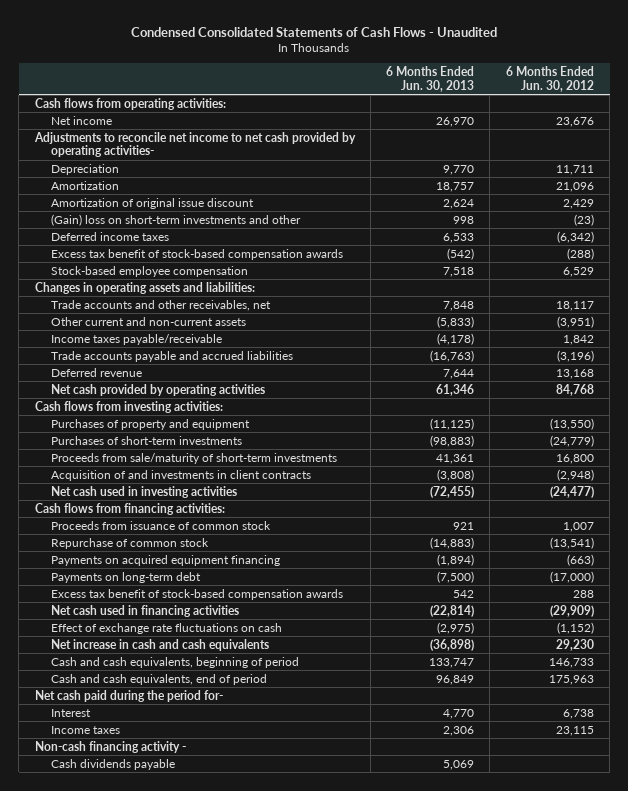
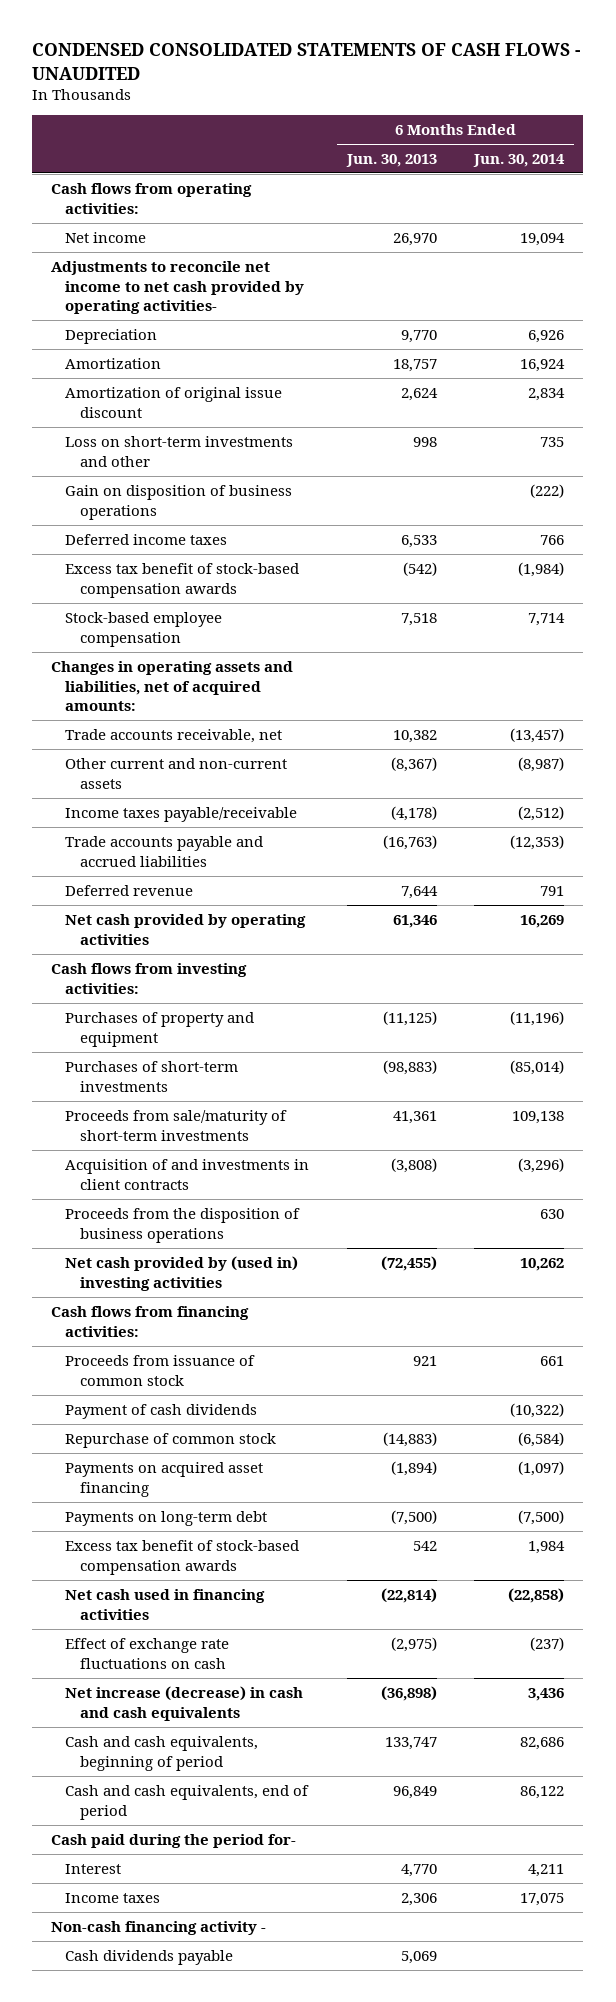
- Condensed Consolidated Statements of Cash Flows - Unaudited
+ CONDENSED CONSOLIDATED STATEMENTS OF CASH FLOWS - UNAUDITED
- | 6 Months Ended Jun. 30, 2013 | 6 Months Ended Jun. 30, 2012
+ | 6 Months Ended Jun. 30, 2013 | 6 Months Ended Jun. 30, 2014
- (Gain) loss on short-term investments and other | 998 | (23)
+ Loss on short-term investments and other | 998 | 735
+ Gain on disposition of business operations | | (222)
- Changes in operating assets and liabilities:
- Trade accounts and other receivables, net | 7,848 | 18,117
- Other current and non-current assets | (5,833) | (3,951)
+ Changes in operating assets and liabilities, net of acquired amounts:
+ Trade accounts receivable, net | 10,382 | (13,457)
+ Other current and non-current assets | (8,367) | (8,987)
- Net cash used in investing activities | (72,455) | (24,477)
+ Proceeds from the disposition of business operations | | 630
+ Net cash provided by (used in) investing activities | (72,455) | 10,262
+ Payment of cash dividends | | (10,322)
- Payments on acquired equipment financing | (1,894) | (663)
+ Payments on acquired asset financing | (1,894) | (1,097)
- Net increase in cash and cash equivalents | (36,898) | 29,230
+ Net increase (decrease) in cash and cash equivalents | (36,898) | 3,436
- Net cash paid during the period for-
+ Cash paid during the period for-

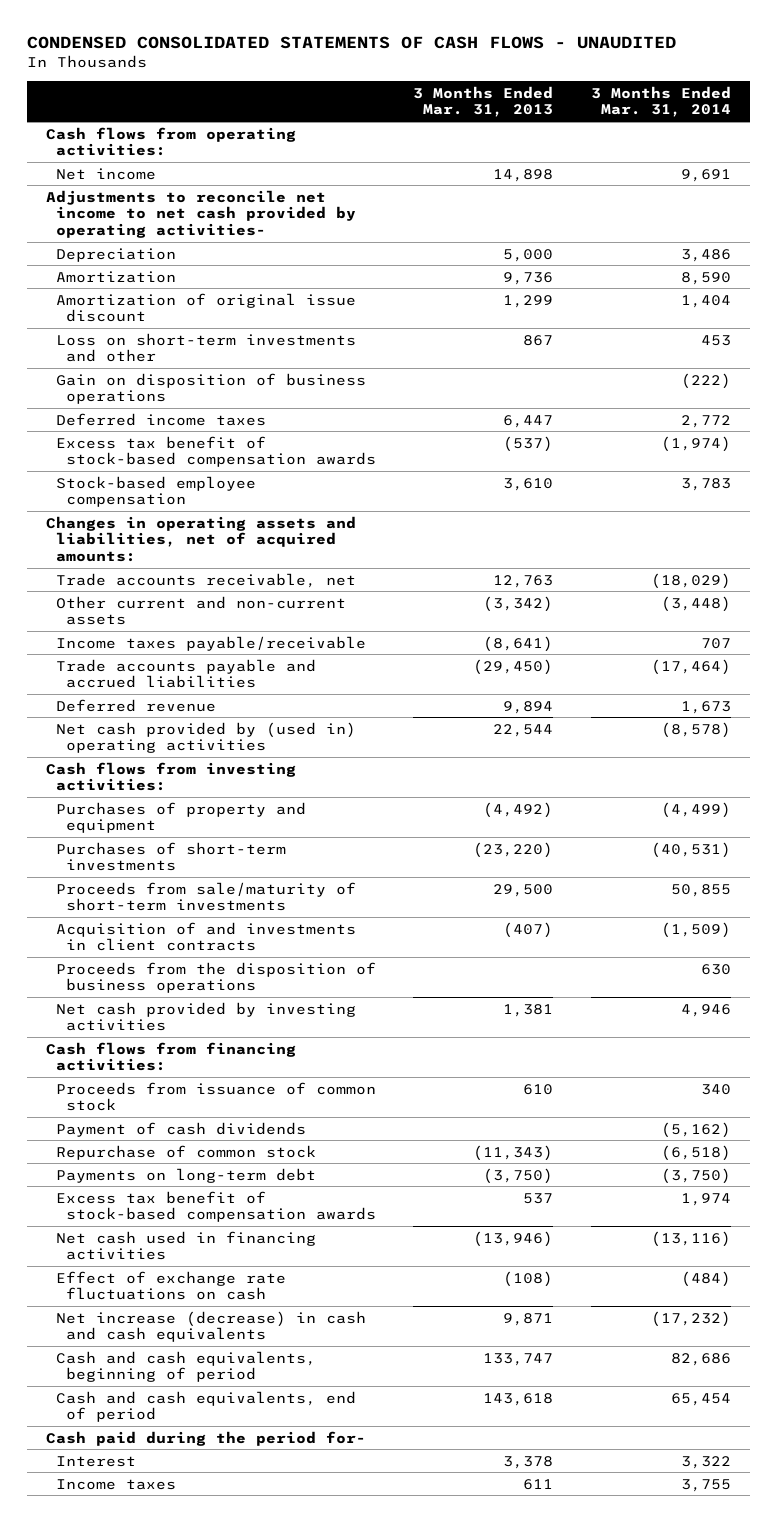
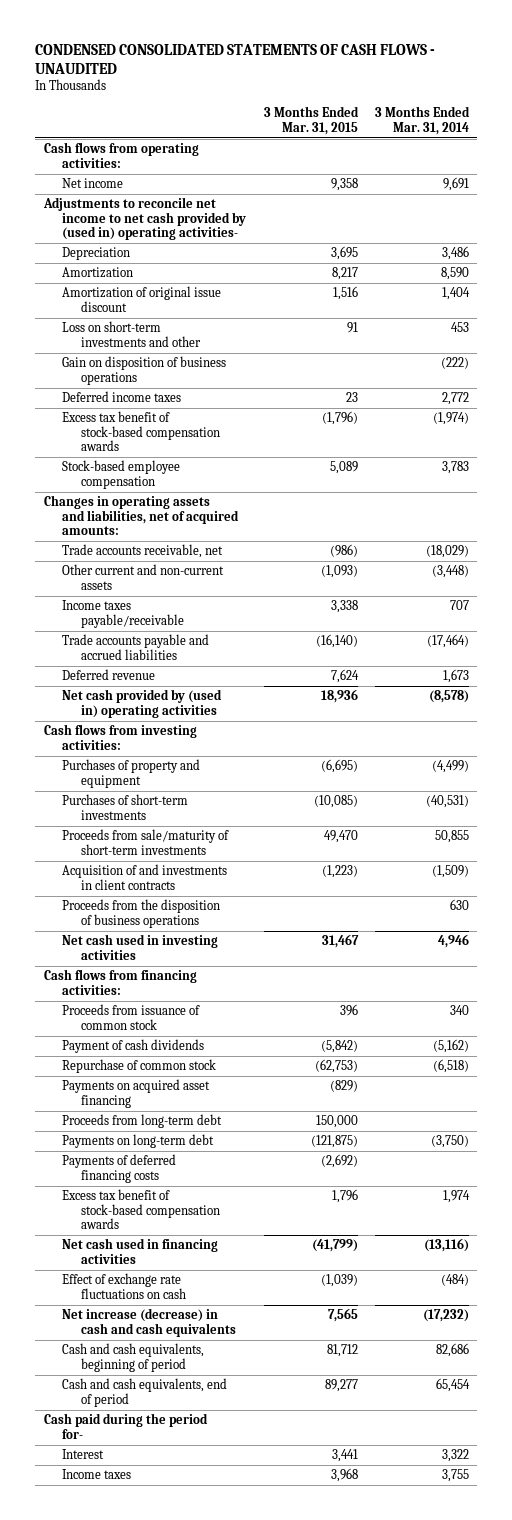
- | 3 Months Ended Mar. 31, 2013 | 3 Months Ended Mar. 31, 2014
+ | 3 Months Ended Mar. 31, 2015 | 3 Months Ended Mar. 31, 2014
- Adjustments to reconcile net income to net cash provided by operating activities-
+ Adjustments to reconcile net income to net cash provided by (used in) operating activities-
- Net cash provided by investing activities | 1,381 | 4,946
+ Net cash used in investing activities | 31,467 | 4,946
+ Payments on acquired asset financing | (829) |
+ Proceeds from long-term debt | 150,000 |
+ Payments of deferred financing costs | (2,692) |

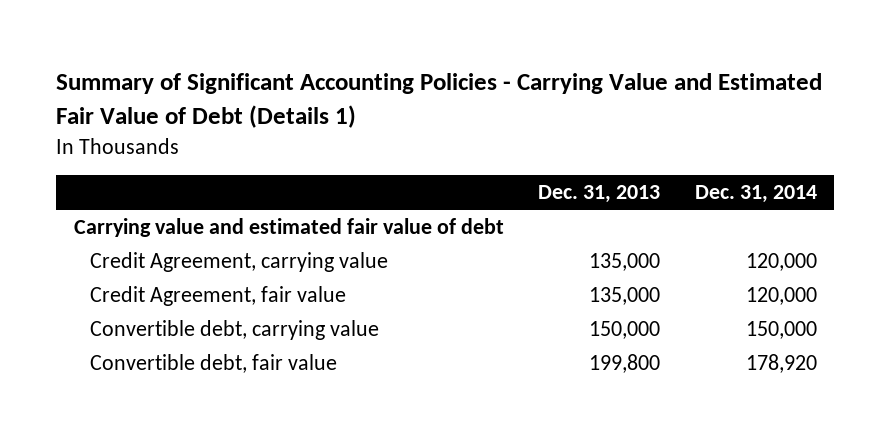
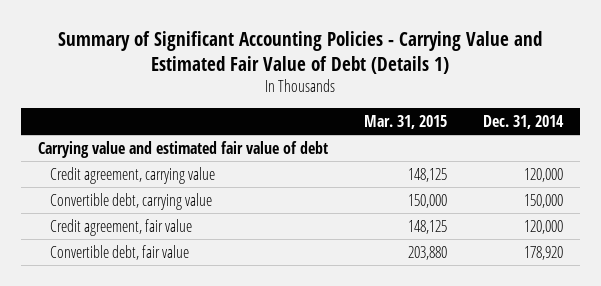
- | Dec. 31, 2013 | Dec. 31, 2014
+ | Mar. 31, 2015 | Dec. 31, 2014
- Credit Agreement, carrying value | 135,000 | 120,000
- Credit Agreement, fair value | 135,000 | 120,000
+ Credit agreement, carrying value | 148,125 | 120,000
+ Credit agreement, fair value | 148,125 | 120,000

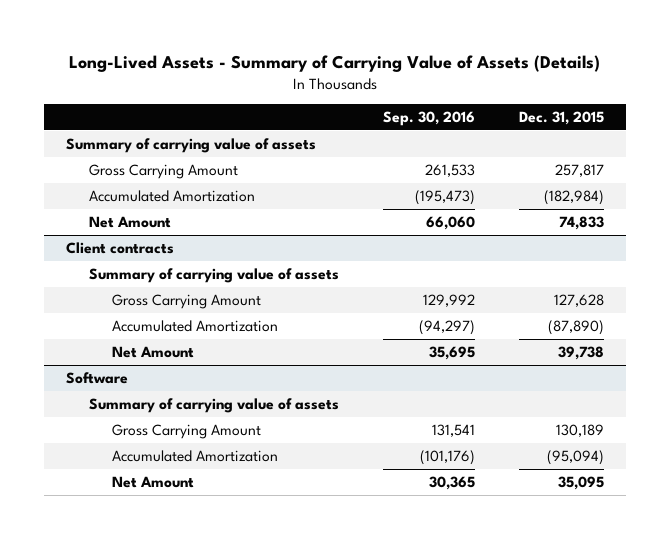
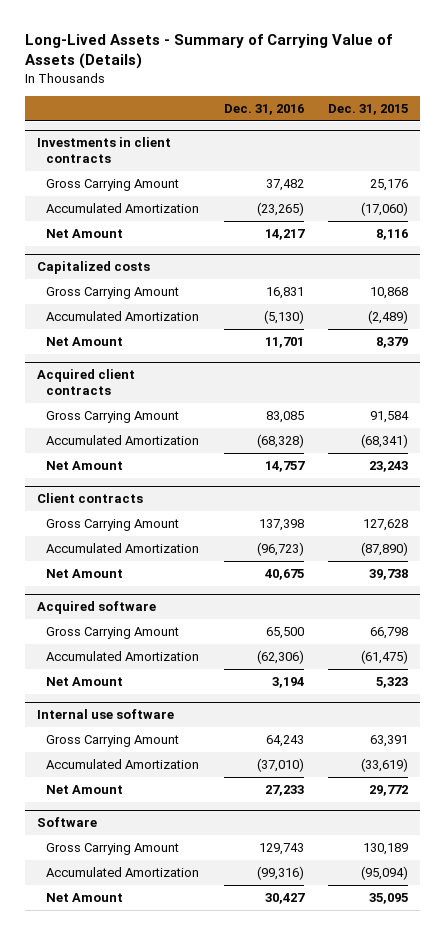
- | Sep. 30, 2016 | Dec. 31, 2015
+ | Dec. 31, 2016 | Dec. 31, 2015
- Summary of carrying value of assets
- Gross Carrying Amount | 261,533 | 257,817
- Accumulated Amortization | (195,473) | (182,984)
- Net Amount | 66,060 | 74,833
+ Investments in client contracts
+ Gross Carrying Amount | 37,482 | 25,176
+ Accumulated Amortization | (23,265) | (17,060)
+ Net Amount | 14,217 | 8,116
+ Capitalized costs
+ Gross Carrying Amount | 16,831 | 10,868
+ Accumulated Amortization | (5,130) | (2,489)
+ Net Amount | 11,701 | 8,379
+ Acquired client contracts
+ Gross Carrying Amount | 83,085 | 91,584
+ Accumulated Amortization | (68,328) | (68,341)
+ Net Amount | 14,757 | 23,243
@ Client contracts
- Summary of carrying value of assets
+ Acquired software
+ Gross Carrying Amount | 65,500 | 66,798
+ Accumulated Amortization | (62,306) | (61,475)
+ Net Amount | 3,194 | 5,323
+ Internal use software
+ Gross Carrying Amount | 64,243 | 63,391
+ Accumulated Amortization | (37,010) | (33,619)
+ Net Amount | 27,233 | 29,772
@ Software
- Summary of carrying value of assets

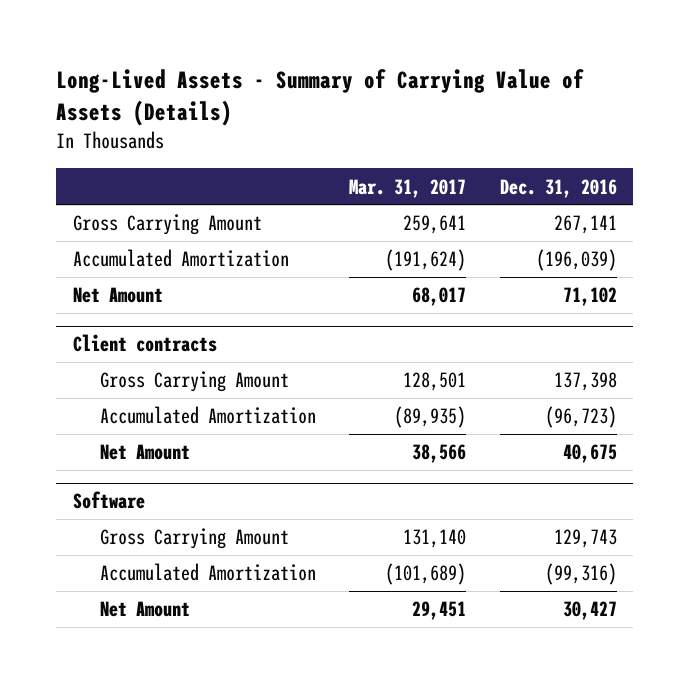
- | Dec. 31, 2016 | Dec. 31, 2015
+ | Mar. 31, 2017 | Dec. 31, 2016
- Investments in client contracts
- Gross Carrying Amount | 37,482 | 25,176
- Accumulated Amortization | (23,265) | (17,060)
- Net Amount | 14,217 | 8,116
- Capitalized costs
- Gross Carrying Amount | 16,831 | 10,868
- Accumulated Amortization | (5,130) | (2,489)
- Net Amount | 11,701 | 8,379
- Acquired client contracts
- Gross Carrying Amount | 83,085 | 91,584
- Accumulated Amortization | (68,328) | (68,341)
- Net Amount | 14,757 | 23,243
+ Gross Carrying Amount | 259,641 | 267,141
+ Accumulated Amortization | (191,624) | (196,039)
+ Net Amount | 68,017 | 71,102
- Acquired software
- Gross Carrying Amount | 65,500 | 66,798
- Accumulated Amortization | (62,306) | (61,475)
- Net Amount | 3,194 | 5,323
- Internal use software
- Gross Carrying Amount | 64,243 | 63,391
- Accumulated Amortization | (37,010) | (33,619)
- Net Amount | 27,233 | 29,772

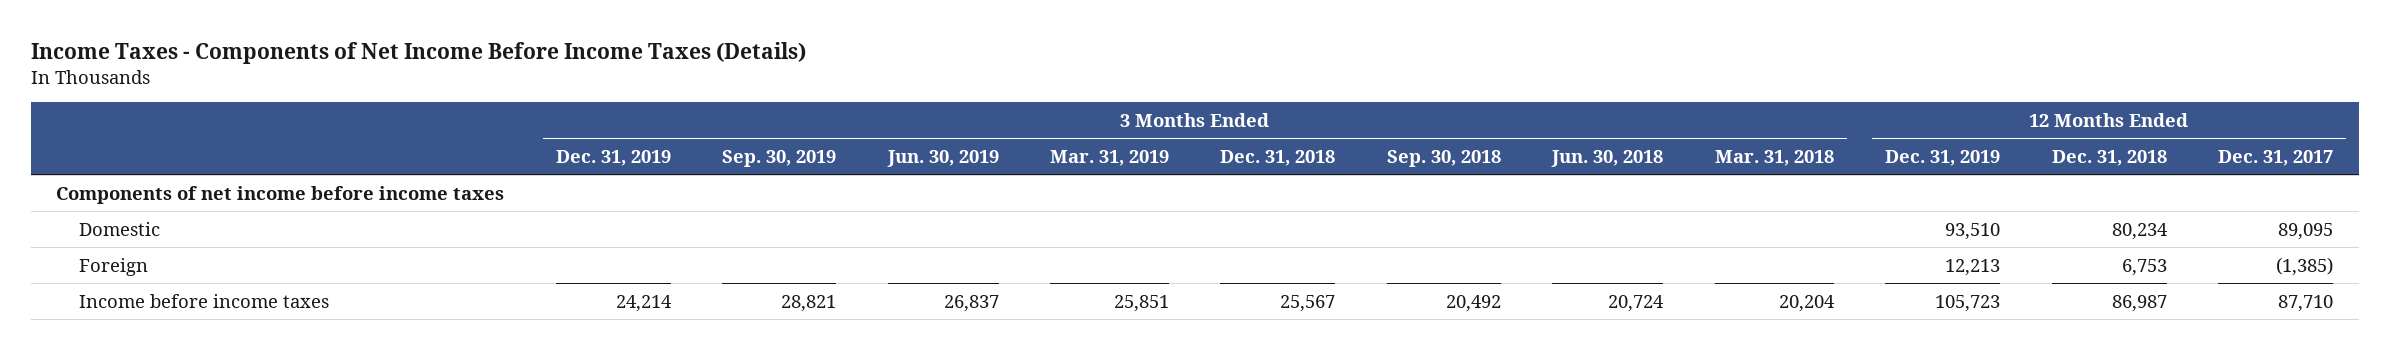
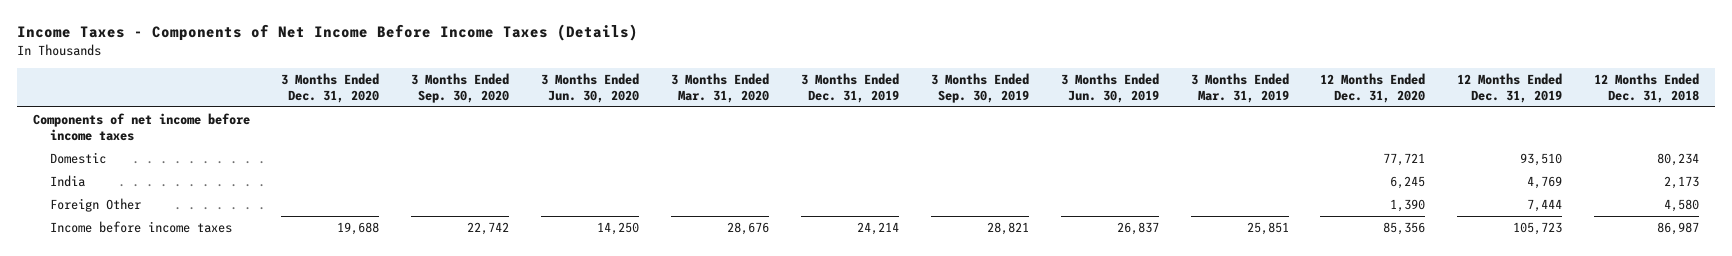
- | 3 Months Ended Dec. 31, 2019 | 3 Months Ended Sep. 30, 2019 | 3 Months Ended Jun. 30, 2019 | 3 Months Ended Mar. 31, 2019 | 3 Months Ended Dec. 31, 2018 | 3 Months Ended Sep. 30, 2018 | 3 Months Ended Jun. 30, 2018 | 3 Months Ended Mar. 31, 2018 | 12 Months Ended Dec. 31, 2019 | 12 Months Ended Dec. 31, 2018 | 12 Months Ended Dec. 31, 2017
+ | 3 Months Ended Dec. 31, 2020 | 3 Months Ended Sep. 30, 2020 | 3 Months Ended Jun. 30, 2020 | 3 Months Ended Mar. 31, 2020 | 3 Months Ended Dec. 31, 2019 | 3 Months Ended Sep. 30, 2019 | 3 Months Ended Jun. 30, 2019 | 3 Months Ended Mar. 31, 2019 | 12 Months Ended Dec. 31, 2020 | 12 Months Ended Dec. 31, 2019 | 12 Months Ended Dec. 31, 2018
- Foreign | | | | | | | | | 12,213 | 6,753 | (1,385)
+ India | | | | | | | | | 6,245 | 4,769 | 2,173
+ Foreign Other | | | | | | | | | 1,390 | 7,444 | 4,580

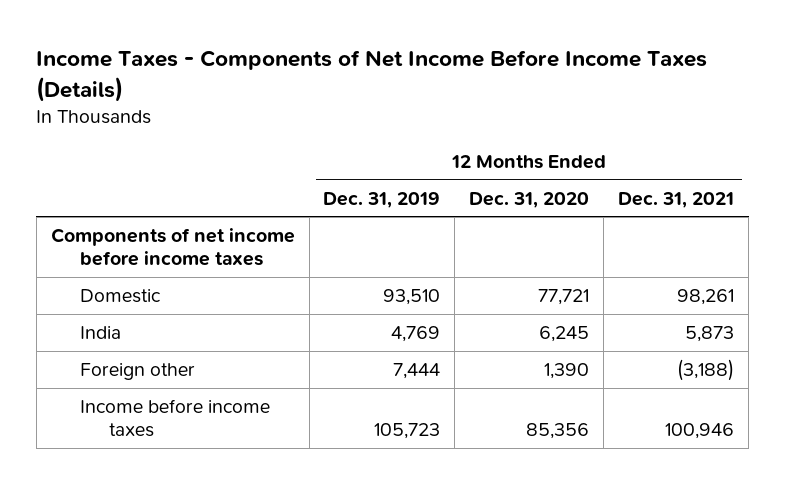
- | 3 Months Ended Dec. 31, 2020 | 3 Months Ended Sep. 30, 2020 | 3 Months Ended Jun. 30, 2020 | 3 Months Ended Mar. 31, 2020 | 3 Months Ended Dec. 31, 2019 | 3 Months Ended Sep. 30, 2019 | 3 Months Ended Jun. 30, 2019 | 3 Months Ended Mar. 31, 2019 | 12 Months Ended Dec. 31, 2020 | 12 Months Ended Dec. 31, 2019 | 12 Months Ended Dec. 31, 2018
+ | 12 Months Ended Dec. 31, 2019 | 12 Months Ended Dec. 31, 2020 | 12 Months Ended Dec. 31, 2021
- Foreign Other | | | | | | | | | 1,390 | 7,444 | 4,580
+ Foreign other | 7,444 | 1,390 | (3,188)

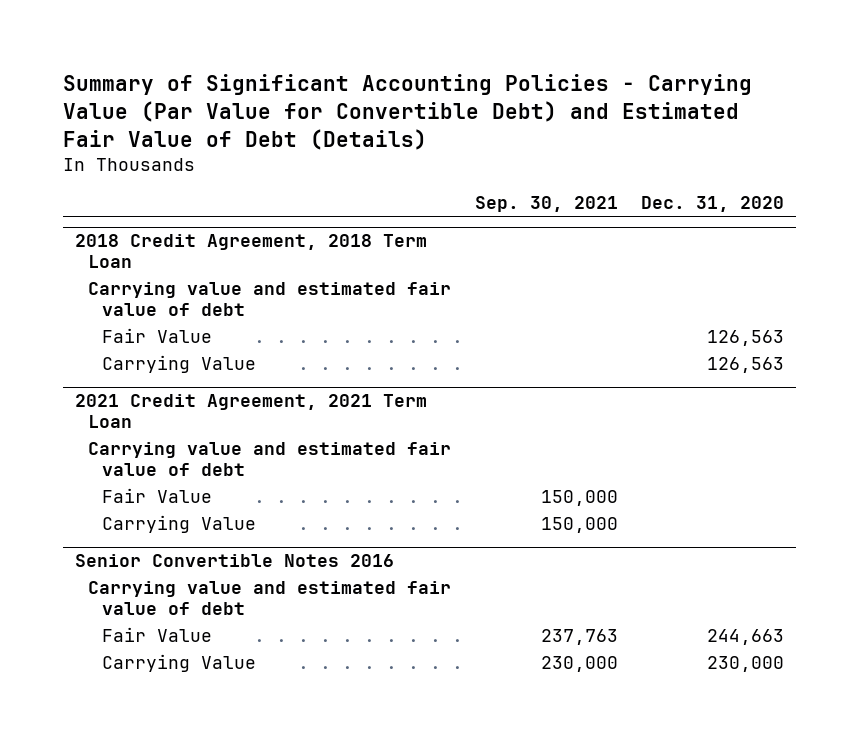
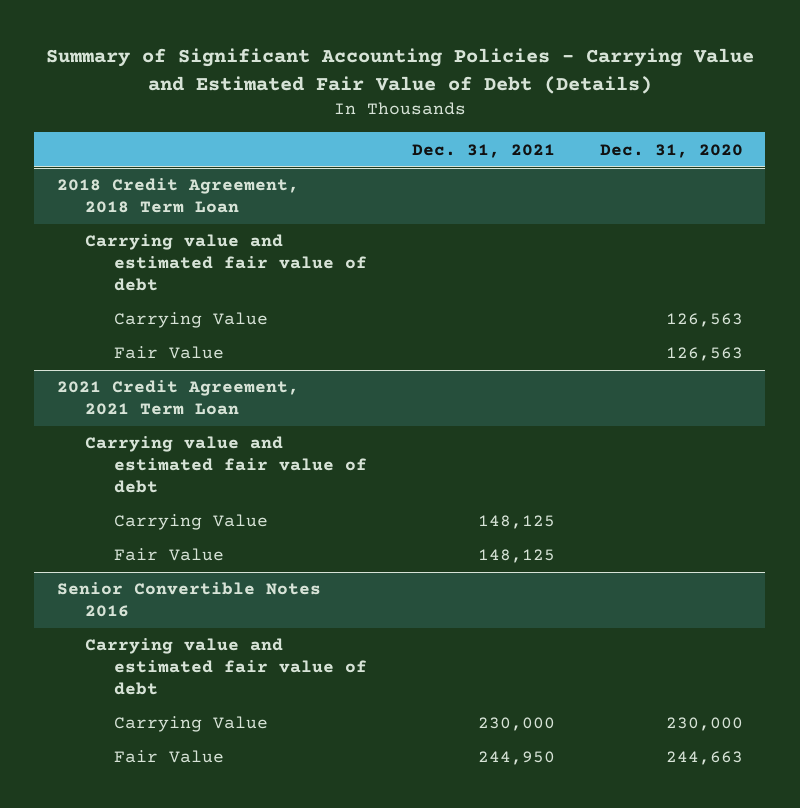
- Summary of Significant Accounting Policies - Carrying Value (Par Value for Convertible Debt) and Estimated Fair Value of Debt (Details)
+ Summary of Significant Accounting Policies - Carrying Value and Estimated Fair Value of Debt (Details)
- | Sep. 30, 2021 | Dec. 31, 2020
+ | Dec. 31, 2021 | Dec. 31, 2020
@ 2018 Credit Agreement, 2018 Term Loan
moved down: Fair Value | | 126,563
@ 2021 Credit Agreement, 2021 Term Loan
moved down: Fair Value | 148,125 |
@ Senior Convertible Notes 2016
moved down: Fair Value | 244,950 | 244,663

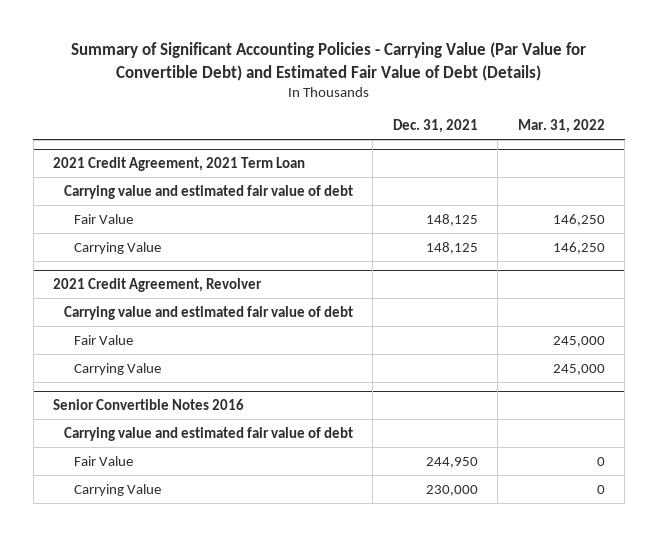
- Summary of Significant Accounting Policies - Carrying Value and Estimated Fair Value of Debt (Details)
+ Summary of Significant Accounting Policies - Carrying Value (Par Value for Convertible Debt) and Estimated Fair Value of Debt (Details)
- | Dec. 31, 2021 | Dec. 31, 2020
+ | Dec. 31, 2021 | Mar. 31, 2022
- 2018 Credit Agreement, 2018 Term Loan
- Carrying value and estimated fair value of debt
- Carrying Value | | 126,563
- Fair Value | | 126,563
@ 2021 Credit Agreement, 2021 Term Loan
moved down: Carrying Value | 148,125 | 146,250
+ 2021 Credit Agreement, Revolver
+ Carrying value and estimated fair value of debt
+ Fair Value | | 245,000
+ Carrying Value | | 245,000
@ Senior Convertible Notes 2016
moved down: Carrying Value | 230,000 | 0

